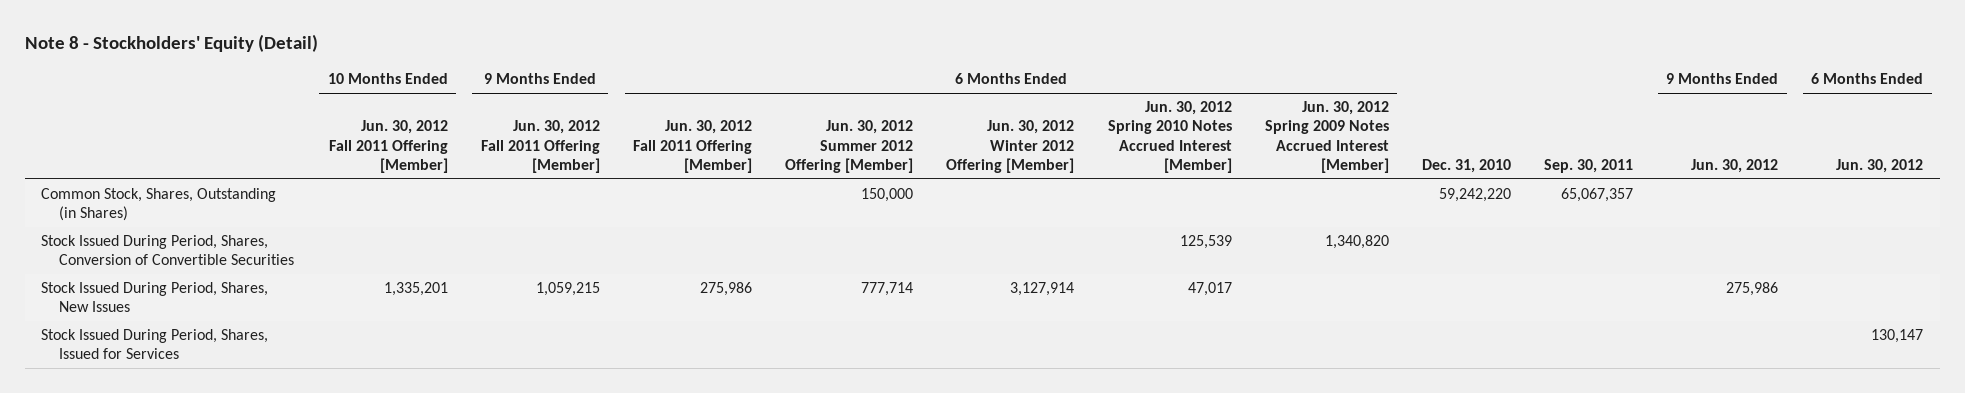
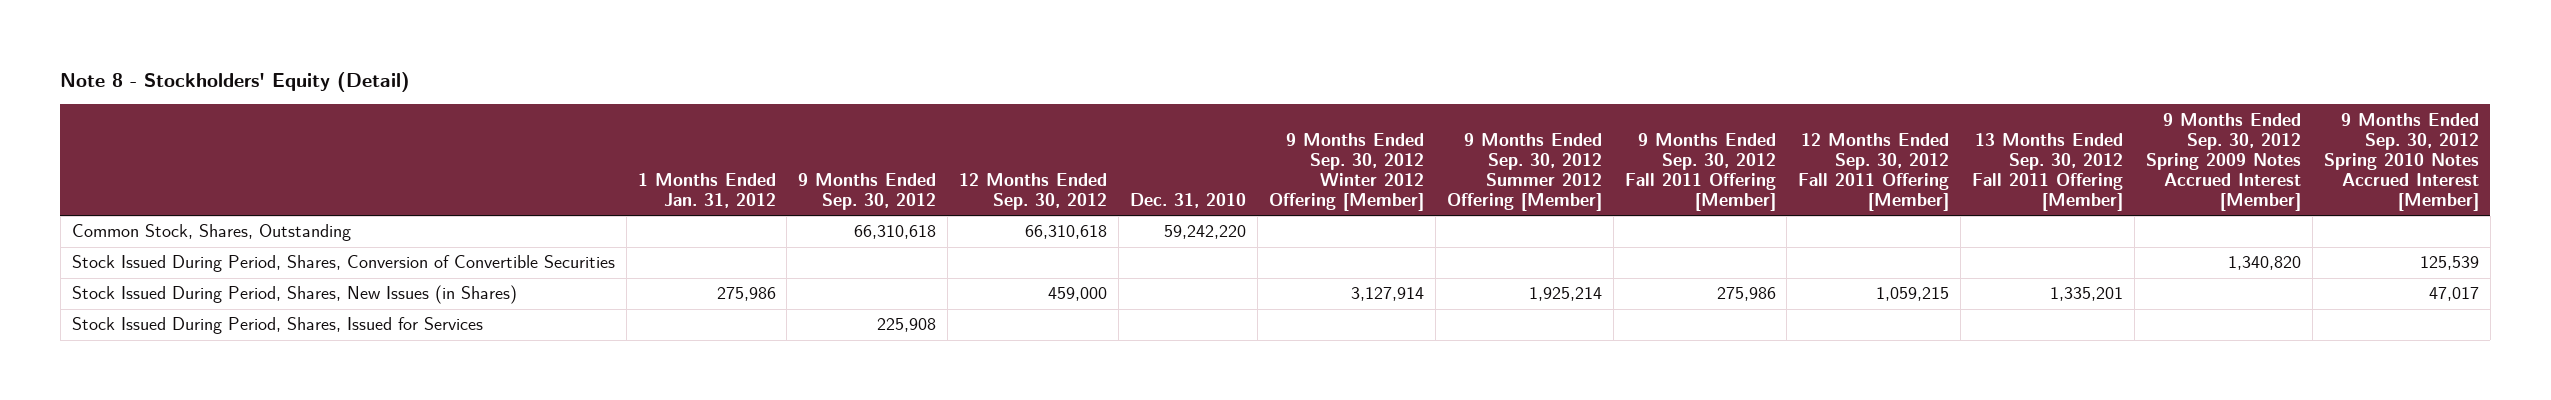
- | 10 Months Ended Jun. 30, 2012 Fall 2011 Offering [Member] | 9 Months Ended Jun. 30, 2012 Fall 2011 Offering [Member] | 6 Months Ended Jun. 30, 2012 Fall 2011 Offering [Member] | 6 Months Ended Jun. 30, 2012 Summer 2012 Offering [Member] | 6 Months Ended Jun. 30, 2012 Winter 2012 Offering [Member] | 6 Months Ended Jun. 30, 2012 Spring 2010 Notes Accrued Interest [Member] | 6 Months Ended Jun. 30, 2012 Spring 2009 Notes Accrued Interest [Member] | Dec. 31, 2010 | Sep. 30, 2011 | 9 Months Ended Jun. 30, 2012 | 6 Months Ended Jun. 30, 2012
+ | 1 Months Ended Jan. 31, 2012 | 9 Months Ended Sep. 30, 2012 | 12 Months Ended Sep. 30, 2012 | Dec. 31, 2010 | 9 Months Ended Sep. 30, 2012 Winter 2012 Offering [Member] | 9 Months Ended Sep. 30, 2012 Summer 2012 Offering [Member] | 9 Months Ended Sep. 30, 2012 Fall 2011 Offering [Member] | 12 Months Ended Sep. 30, 2012 Fall 2011 Offering [Member] | 13 Months Ended Sep. 30, 2012 Fall 2011 Offering [Member] | 9 Months Ended Sep. 30, 2012 Spring 2009 Notes Accrued Interest [Member] | 9 Months Ended Sep. 30, 2012 Spring 2010 Notes Accrued Interest [Member]
- Common Stock, Shares, Outstanding (in Shares) | | | | 150,000 | | | | 59,242,220 | 65,067,357 | |
+ Common Stock, Shares, Outstanding | | 66,310,618 | 66,310,618 | 59,242,220 | | | | | | |
- Stock Issued During Period, Shares, New Issues | 1,335,201 | 1,059,215 | 275,986 | 777,714 | 3,127,914 | 47,017 | | | | 275,986 |
+ Stock Issued During Period, Shares, New Issues (in Shares) | 275,986 | | 459,000 | | 3,127,914 | 1,925,214 | 275,986 | 1,059,215 | 1,335,201 | | 47,017

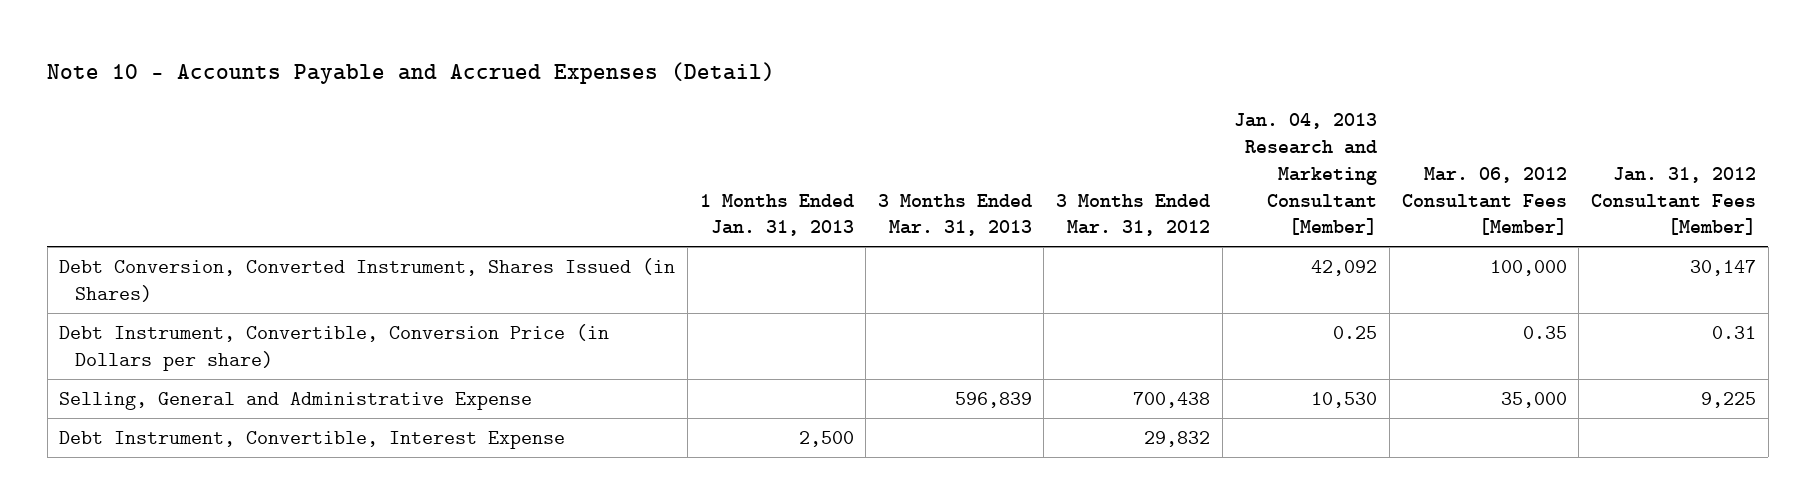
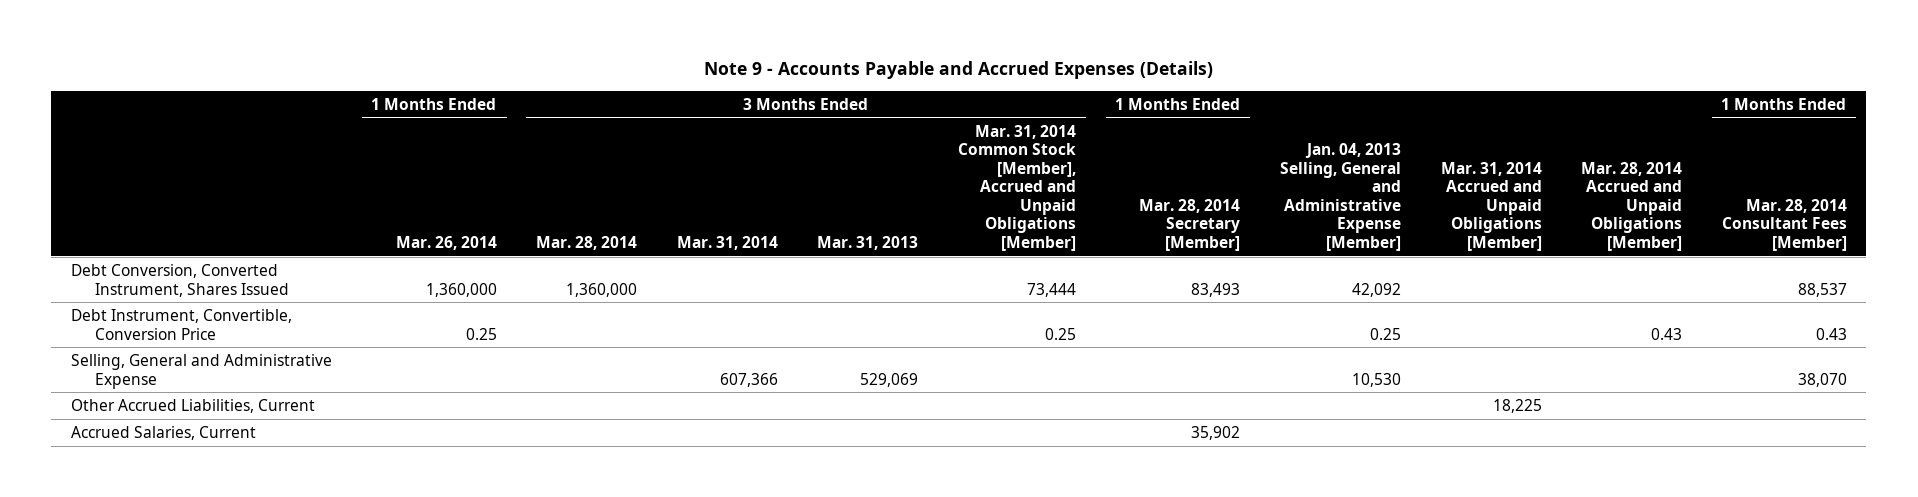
- Note 10 - Accounts Payable and Accrued Expenses (Detail)
+ Note 9 - Accounts Payable and Accrued Expenses (Details)
- | 1 Months Ended Jan. 31, 2013 | 3 Months Ended Mar. 31, 2013 | 3 Months Ended Mar. 31, 2012 | Jan. 04, 2013 Research and Marketing Consultant [Member] | Mar. 06, 2012 Consultant Fees [Member] | Jan. 31, 2012 Consultant Fees [Member]
+ | 1 Months Ended Mar. 26, 2014 | 3 Months Ended Mar. 28, 2014 | 3 Months Ended Mar. 31, 2014 | 3 Months Ended Mar. 31, 2013 | 3 Months Ended Mar. 31, 2014 Common Stock [Member], Accrued and Unpaid Obligations [Member] | 1 Months Ended Mar. 28, 2014 Secretary [Member] | Jan. 04, 2013 Selling, General and Administrative Expense [Member] | Mar. 31, 2014 Accrued and Unpaid Obligations [Member] | Mar. 28, 2014 Accrued and Unpaid Obligations [Member] | 1 Months Ended Mar. 28, 2014 Consultant Fees [Member]
- Debt Conversion, Converted Instrument, Shares Issued (in Shares) | | | | 42,092 | 100,000 | 30,147
- Debt Instrument, Convertible, Conversion Price (in Dollars per share) | | | | 0.25 | 0.35 | 0.31
- Selling, General and Administrative Expense | | 596,839 | 700,438 | 10,530 | 35,000 | 9,225
- Debt Instrument, Convertible, Interest Expense | 2,500 | | 29,832 | | |
+ Debt Conversion, Converted Instrument, Shares Issued | 1,360,000 | 1,360,000 | | | 73,444 | 83,493 | 42,092 | | | 88,537
+ Debt Instrument, Convertible, Conversion Price | 0.25 | | | | 0.25 | | 0.25 | | 0.43 | 0.43
+ Selling, General and Administrative Expense | | | 607,366 | 529,069 | | | 10,530 | | | 38,070
+ Other Accrued Liabilities, Current | | | | | | | | 18,225 | |
+ Accrued Salaries, Current | | | | | | 35,902 | | | |

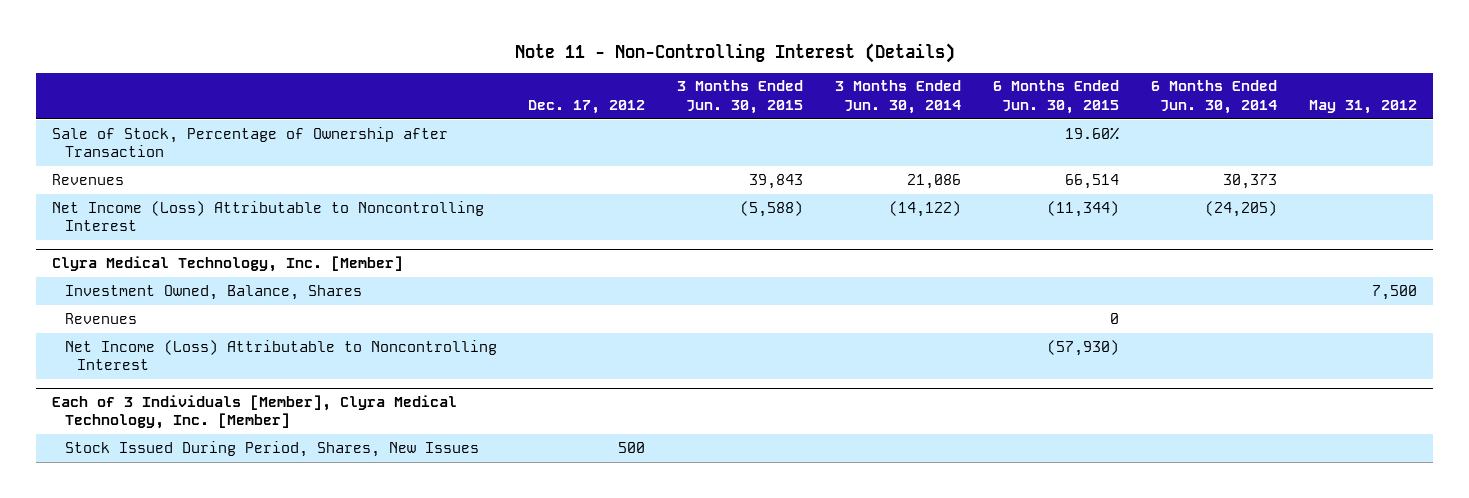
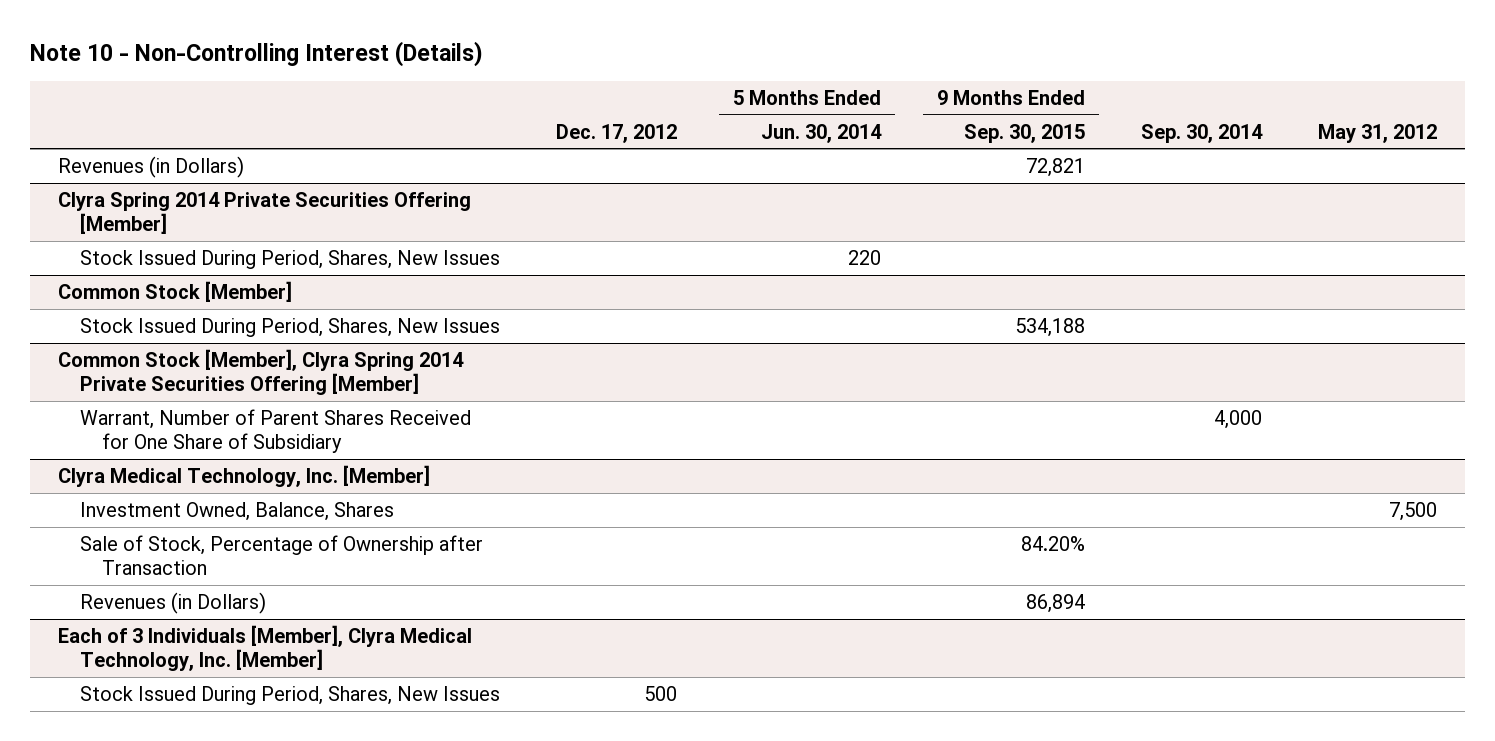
- Note 11 - Non-Controlling Interest (Details)
+ Note 10 - Non-Controlling Interest (Details)
- | Dec. 17, 2012 | 3 Months Ended Jun. 30, 2015 | 3 Months Ended Jun. 30, 2014 | 6 Months Ended Jun. 30, 2015 | 6 Months Ended Jun. 30, 2014 | May 31, 2012
+ | Dec. 17, 2012 | 5 Months Ended Jun. 30, 2014 | 9 Months Ended Sep. 30, 2015 | Sep. 30, 2014 | May 31, 2012
- Sale of Stock, Percentage of Ownership after Transaction | | | | 19.60% | |
- Revenues | | 39,843 | 21,086 | 66,514 | 30,373 |
- Net Income (Loss) Attributable to Noncontrolling Interest | | (5,588) | (14,122) | (11,344) | (24,205) |
+ Revenues (in Dollars) | | | 72,821 | |
+ Clyra Spring 2014 Private Securities Offering [Member]
+ Stock Issued During Period, Shares, New Issues | | 220 | | |
+ Common Stock [Member]
+ Stock Issued During Period, Shares, New Issues | | | 534,188 | |
+ Common Stock [Member], Clyra Spring 2014 Private Securities Offering [Member]
+ Warrant, Number of Parent Shares Received for One Share of Subsidiary | | | | 4,000 |
@ Clyra Medical Technology, Inc. [Member]
- Revenues | | | | 0 | |
- Net Income (Loss) Attributable to Noncontrolling Interest | | | | (57,930) | |
+ Sale of Stock, Percentage of Ownership after Transaction | | | 84.20% | |
+ Revenues (in Dollars) | | | 86,894 | |

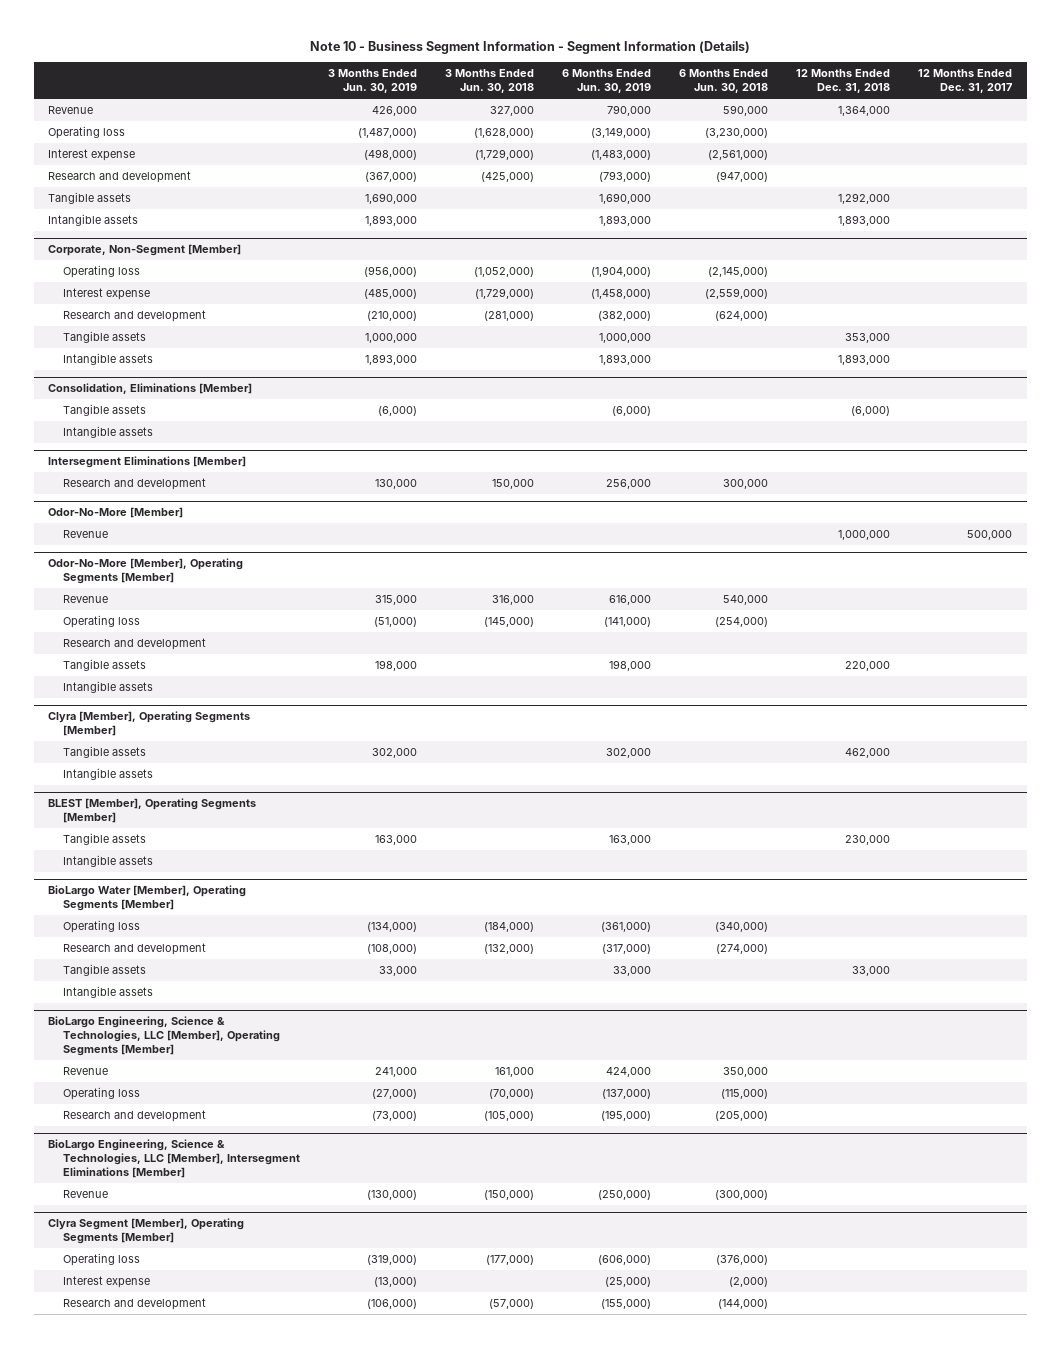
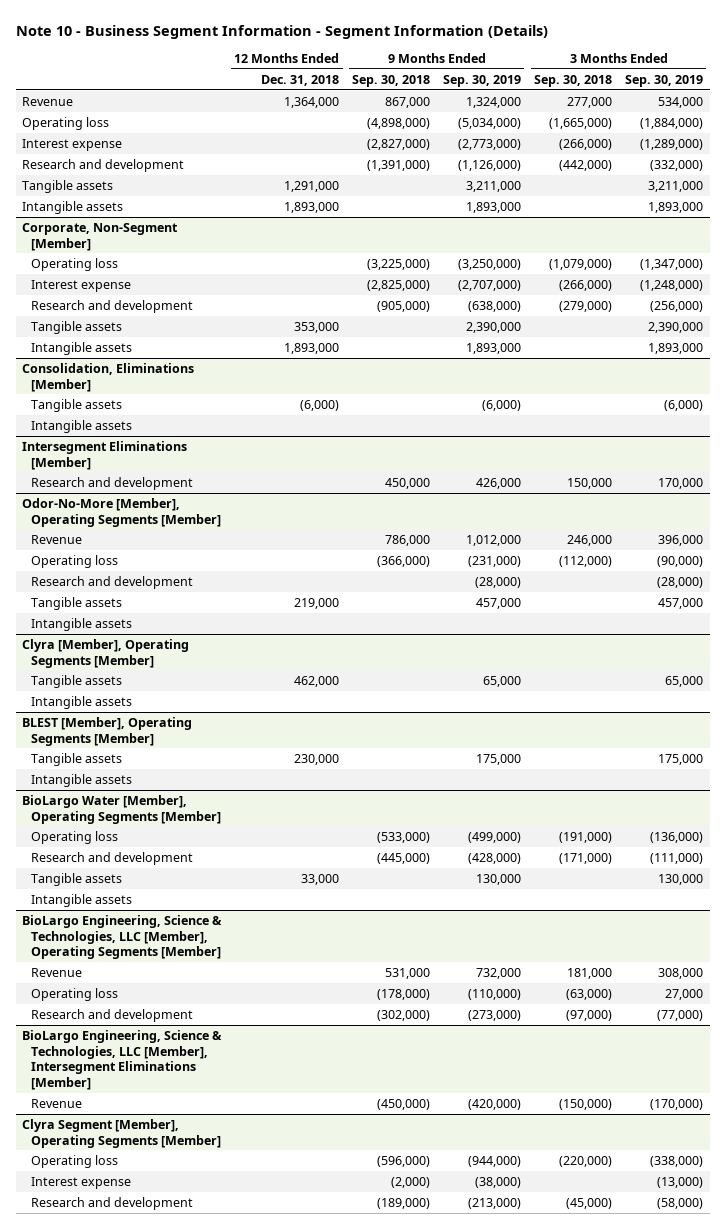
- | 3 Months Ended Jun. 30, 2019 | 3 Months Ended Jun. 30, 2018 | 6 Months Ended Jun. 30, 2019 | 6 Months Ended Jun. 30, 2018 | 12 Months Ended Dec. 31, 2018 | 12 Months Ended Dec. 31, 2017
+ | 12 Months Ended Dec. 31, 2018 | 9 Months Ended Sep. 30, 2018 | 9 Months Ended Sep. 30, 2019 | 3 Months Ended Sep. 30, 2018 | 3 Months Ended Sep. 30, 2019
- Tangible assets | 1,690,000 | | 1,690,000 | | 1,292,000 |
+ Tangible assets | 1,291,000 | | 3,211,000 | | 3,211,000
- Odor-No-More [Member]
- Revenue | | | | | 1,000,000 | 500,000
@ Odor-No-More [Member], Operating Segments [Member]
- Tangible assets | 198,000 | | 198,000 | | 220,000 |
+ Tangible assets | 219,000 | | 457,000 | | 457,000

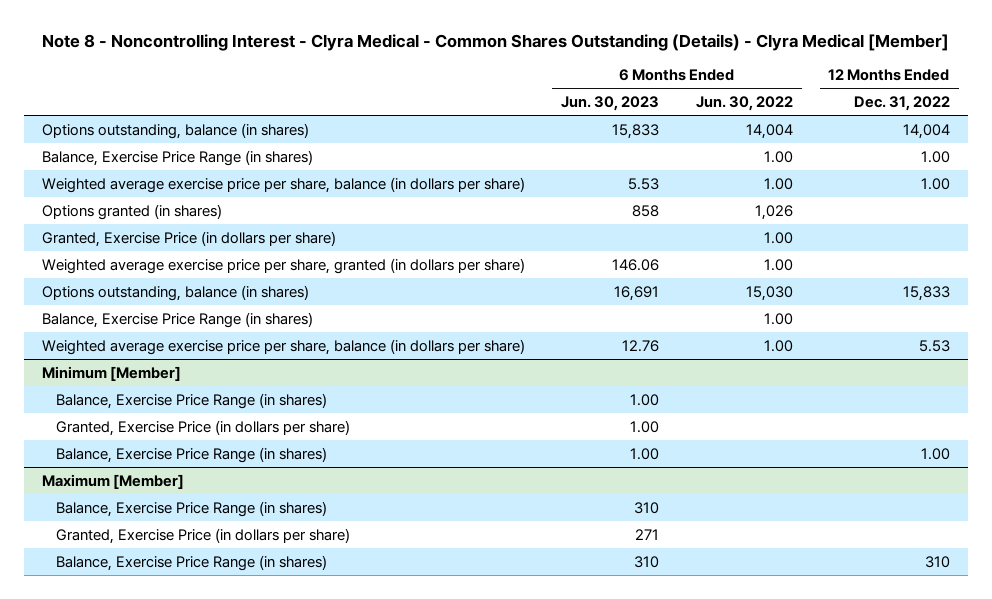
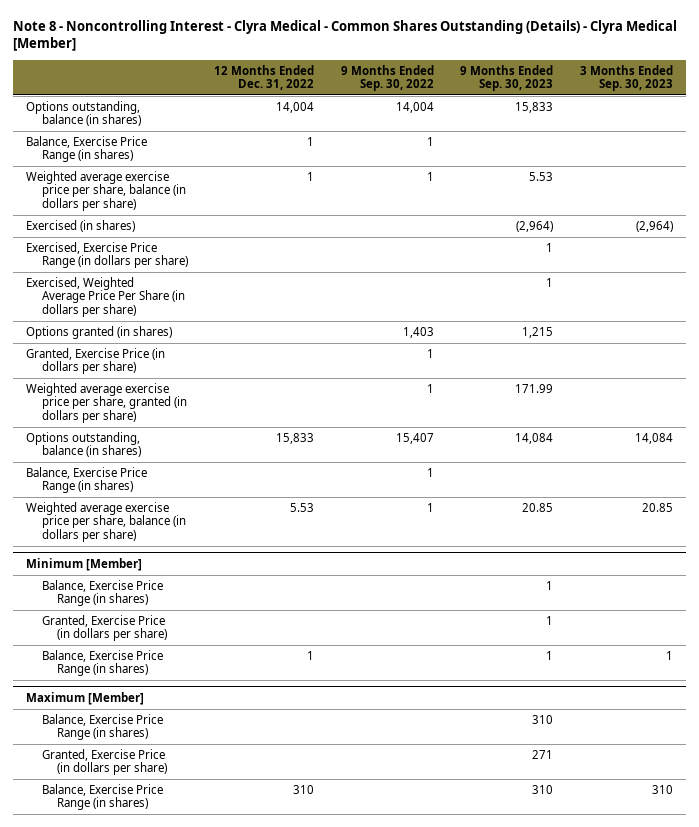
- | 6 Months Ended Jun. 30, 2023 | 6 Months Ended Jun. 30, 2022 | 12 Months Ended Dec. 31, 2022
+ | 12 Months Ended Dec. 31, 2022 | 9 Months Ended Sep. 30, 2022 | 9 Months Ended Sep. 30, 2023 | 3 Months Ended Sep. 30, 2023
- Balance, Exercise Price Range (in shares) | | 1.00 | 1.00
- Weighted average exercise price per share, balance (in dollars per share) | 5.53 | 1.00 | 1.00
+ Balance, Exercise Price Range (in shares) | 1 | 1 | |
+ Weighted average exercise price per share, balance (in dollars per share) | 1 | 1 | 5.53 |
+ Exercised (in shares) | | | (2,964) | (2,964)
+ Exercised, Exercise Price Range (in dollars per share) | | | 1 |
+ Exercised, Weighted Average Price Per Share (in dollars per share) | | | 1 |
@ Minimum [Member]
- Balance, Exercise Price Range (in shares) | 1.00 | | 1.00
+ Balance, Exercise Price Range (in shares) | 1 | | 1 | 1

